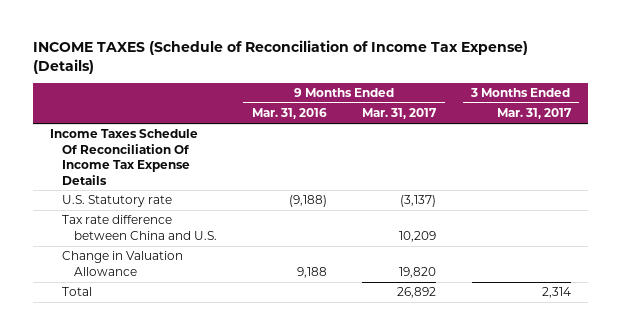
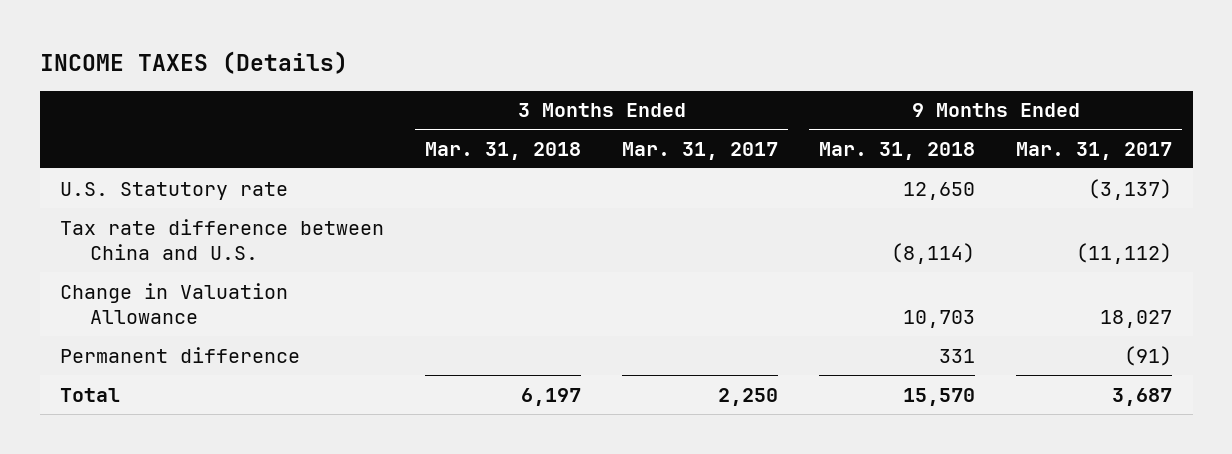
- INCOME TAXES (Schedule of Reconciliation of Income Tax Expense) (Details)
+ INCOME TAXES (Details)
- | 9 Months Ended Mar. 31, 2016 | 9 Months Ended Mar. 31, 2017 | 3 Months Ended Mar. 31, 2017
+ | 3 Months Ended Mar. 31, 2018 | 3 Months Ended Mar. 31, 2017 | 9 Months Ended Mar. 31, 2018 | 9 Months Ended Mar. 31, 2017
- Income Taxes Schedule Of Reconciliation Of Income Tax Expense Details
- Tax rate difference between China and U.S. | | 10,209 |
- Change in Valuation Allowance | 9,188 | 19,820 |
- Total | | 26,892 | 2,314
+ Tax rate difference between China and U.S. | | | (8,114) | (11,112)
+ Change in Valuation Allowance | | | 10,703 | 18,027
+ Permanent difference | | | 331 | (91)
+ Total | 6,197 | 2,250 | 15,570 | 3,687

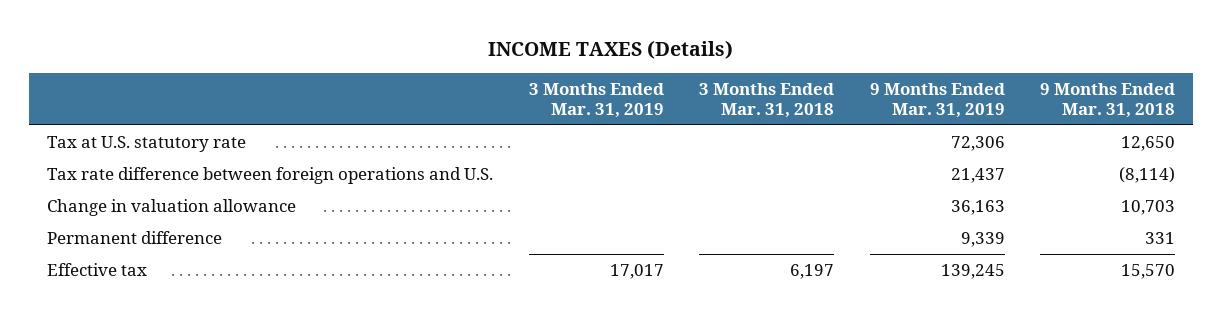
- | 3 Months Ended Mar. 31, 2018 | 3 Months Ended Mar. 31, 2017 | 9 Months Ended Mar. 31, 2018 | 9 Months Ended Mar. 31, 2017
+ | 3 Months Ended Mar. 31, 2019 | 3 Months Ended Mar. 31, 2018 | 9 Months Ended Mar. 31, 2019 | 9 Months Ended Mar. 31, 2018
- U.S. Statutory rate | | | 12,650 | (3,137)
- Tax rate difference between China and U.S. | | | (8,114) | (11,112)
- Change in Valuation Allowance | | | 10,703 | 18,027
+ Tax at U.S. statutory rate | | | 72,306 | 12,650
+ Tax rate difference between foreign operations and U.S. | | | 21,437 | (8,114)
+ Change in valuation allowance | | | 36,163 | 10,703
- Total | 6,197 | 2,250 | 15,570 | 3,687
+ Effective tax | 17,017 | 6,197 | 139,245 | 15,570

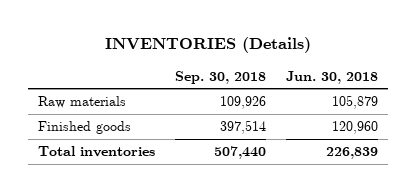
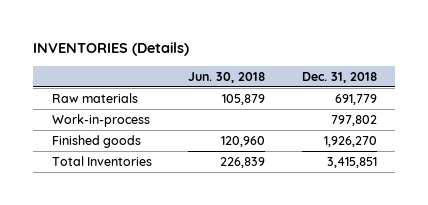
- | Sep. 30, 2018 | Jun. 30, 2018
+ | Jun. 30, 2018 | Dec. 31, 2018
+ Work-in-process | | 797,802
- Total inventories | 507,440 | 226,839
+ Total Inventories | 226,839 | 3,415,851

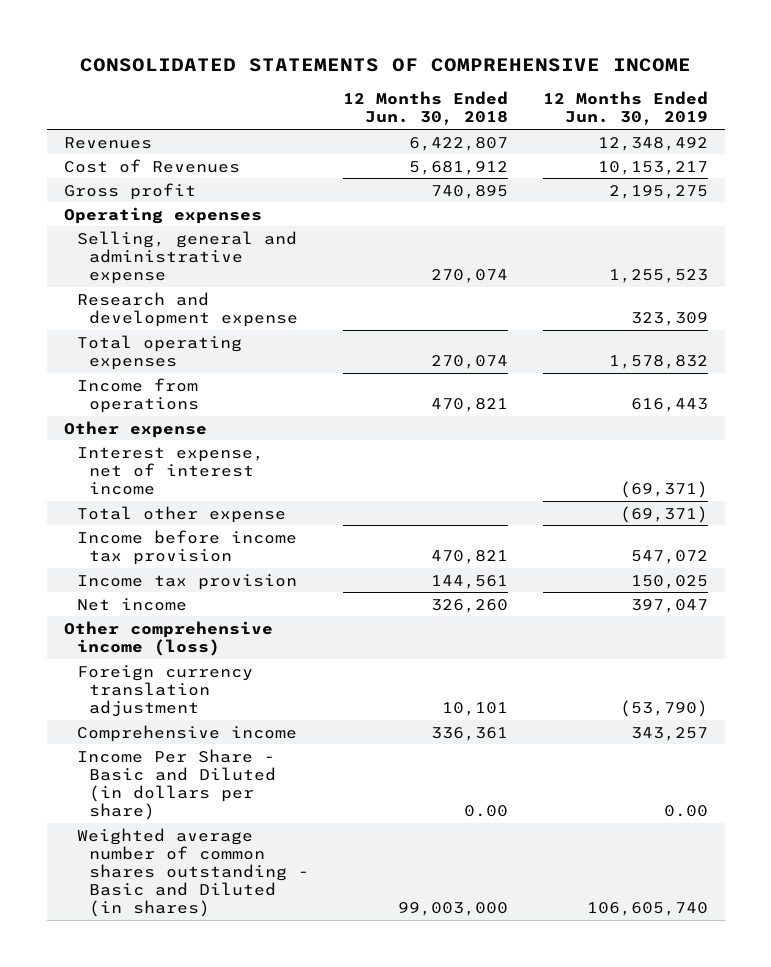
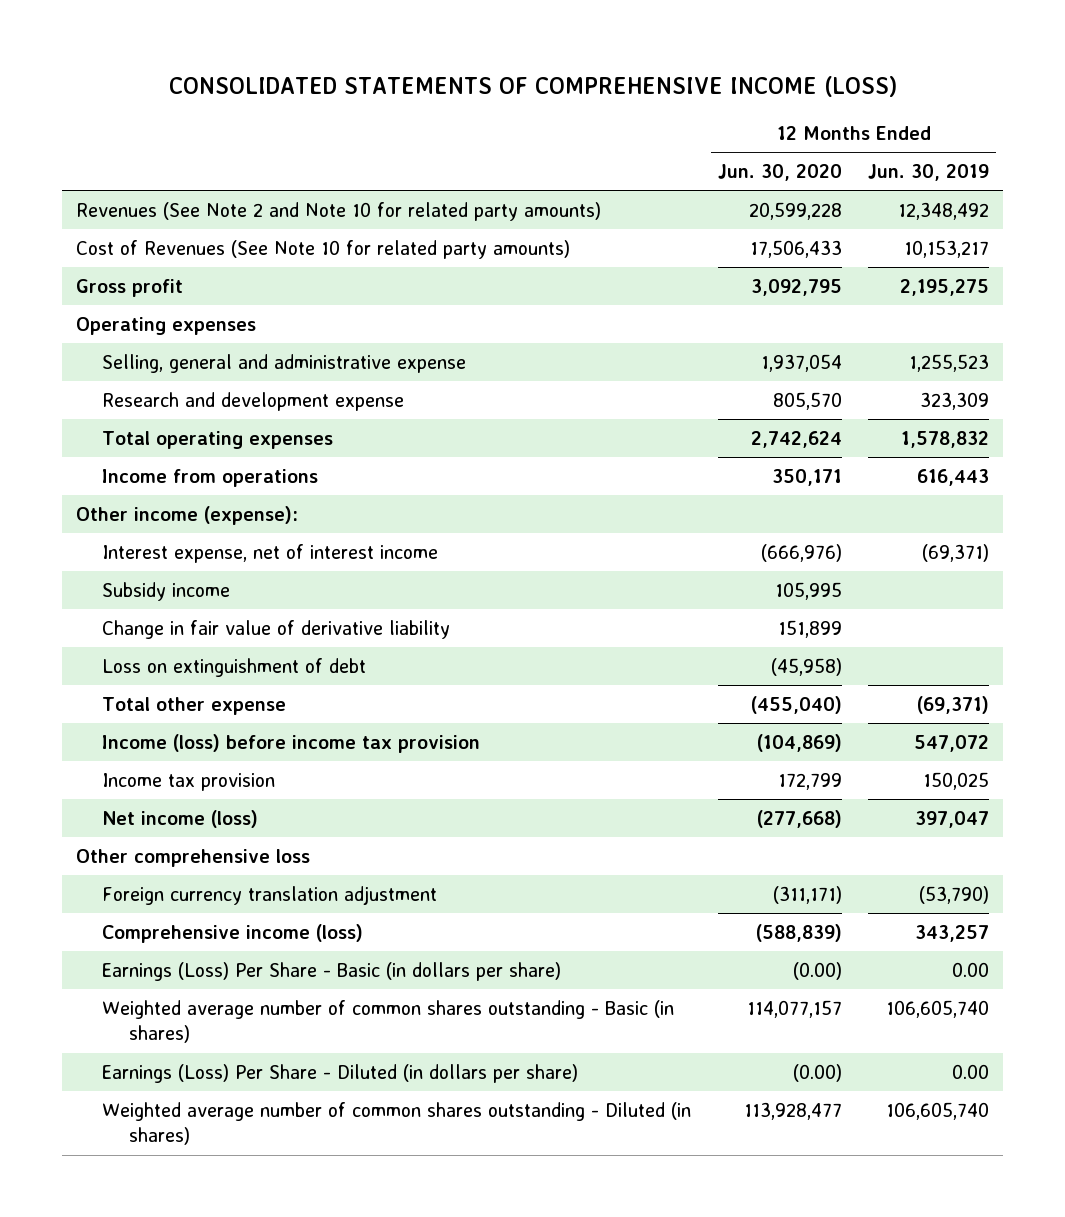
- CONSOLIDATED STATEMENTS OF COMPREHENSIVE INCOME
+ CONSOLIDATED STATEMENTS OF COMPREHENSIVE INCOME (LOSS)
- | 12 Months Ended Jun. 30, 2018 | 12 Months Ended Jun. 30, 2019
+ | 12 Months Ended Jun. 30, 2020 | 12 Months Ended Jun. 30, 2019
- Revenues | 6,422,807 | 12,348,492
- Cost of Revenues | 5,681,912 | 10,153,217
+ Revenues (See Note 2 and Note 10 for related party amounts) | 20,599,228 | 12,348,492
+ Cost of Revenues (See Note 10 for related party amounts) | 17,506,433 | 10,153,217
- Other expense
+ Other income (expense):
+ Subsidy income | 105,995 |
+ Change in fair value of derivative liability | 151,899 |
+ Loss on extinguishment of debt | (45,958) |
- Income before income tax provision | 470,821 | 547,072
+ Income (loss) before income tax provision | (104,869) | 547,072
- Net income | 326,260 | 397,047
- Other comprehensive income (loss)
+ Net income (loss) | (277,668) | 397,047
+ Other comprehensive loss
- Comprehensive income | 336,361 | 343,257
- Income Per Share - Basic and Diluted (in dollars per share) | 0.00 | 0.00
- Weighted average number of common shares outstanding - Basic and Diluted (in shares) | 99,003,000 | 106,605,740
+ Comprehensive income (loss) | (588,839) | 343,257
+ Earnings (Loss) Per Share - Basic (in dollars per share) | (0.00) | 0.00
+ Weighted average number of common shares outstanding - Basic (in shares) | 114,077,157 | 106,605,740
+ Earnings (Loss) Per Share - Diluted (in dollars per share) | (0.00) | 0.00
+ Weighted average number of common shares outstanding - Diluted (in shares) | 113,928,477 | 106,605,740

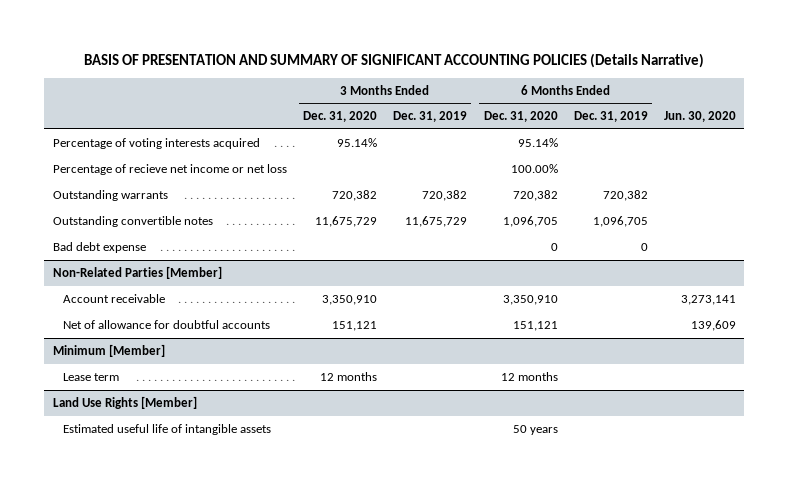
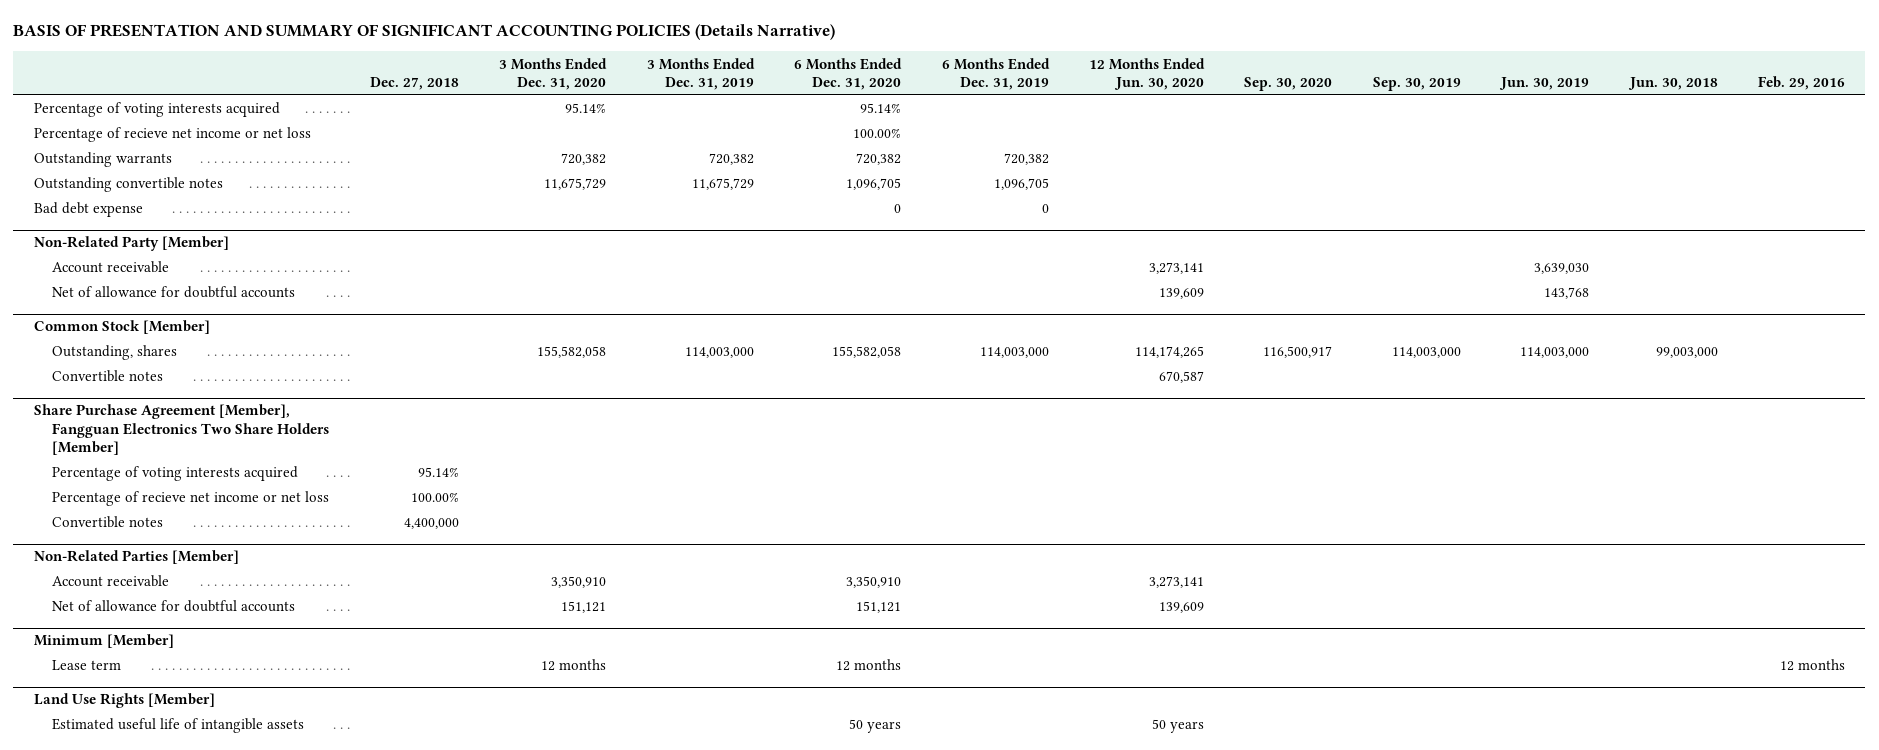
- | 3 Months Ended Dec. 31, 2020 | 3 Months Ended Dec. 31, 2019 | 6 Months Ended Dec. 31, 2020 | 6 Months Ended Dec. 31, 2019 | Jun. 30, 2020
+ | Dec. 27, 2018 | 3 Months Ended Dec. 31, 2020 | 3 Months Ended Dec. 31, 2019 | 6 Months Ended Dec. 31, 2020 | 6 Months Ended Dec. 31, 2019 | 12 Months Ended Jun. 30, 2020 | Sep. 30, 2020 | Sep. 30, 2019 | Jun. 30, 2019 | Jun. 30, 2018 | Feb. 29, 2016
+ Non-Related Party [Member]
+ Account receivable | | | | | | 3,273,141 | | | 3,639,030 | |
+ Net of allowance for doubtful accounts | | | | | | 139,609 | | | 143,768 | |
+ Common Stock [Member]
+ Outstanding, shares | | 155,582,058 | 114,003,000 | 155,582,058 | 114,003,000 | 114,174,265 | 116,500,917 | 114,003,000 | 114,003,000 | 99,003,000 |
+ Convertible notes | | | | | | 670,587 | | | | |
+ Share Purchase Agreement [Member], Fangguan Electronics Two Share Holders [Member]
+ Percentage of voting interests acquired | 95.14% | | | | | | | | | |
+ Percentage of recieve net income or net loss | 100.00% | | | | | | | | | |
+ Convertible notes | 4,400,000 | | | | | | | | | |

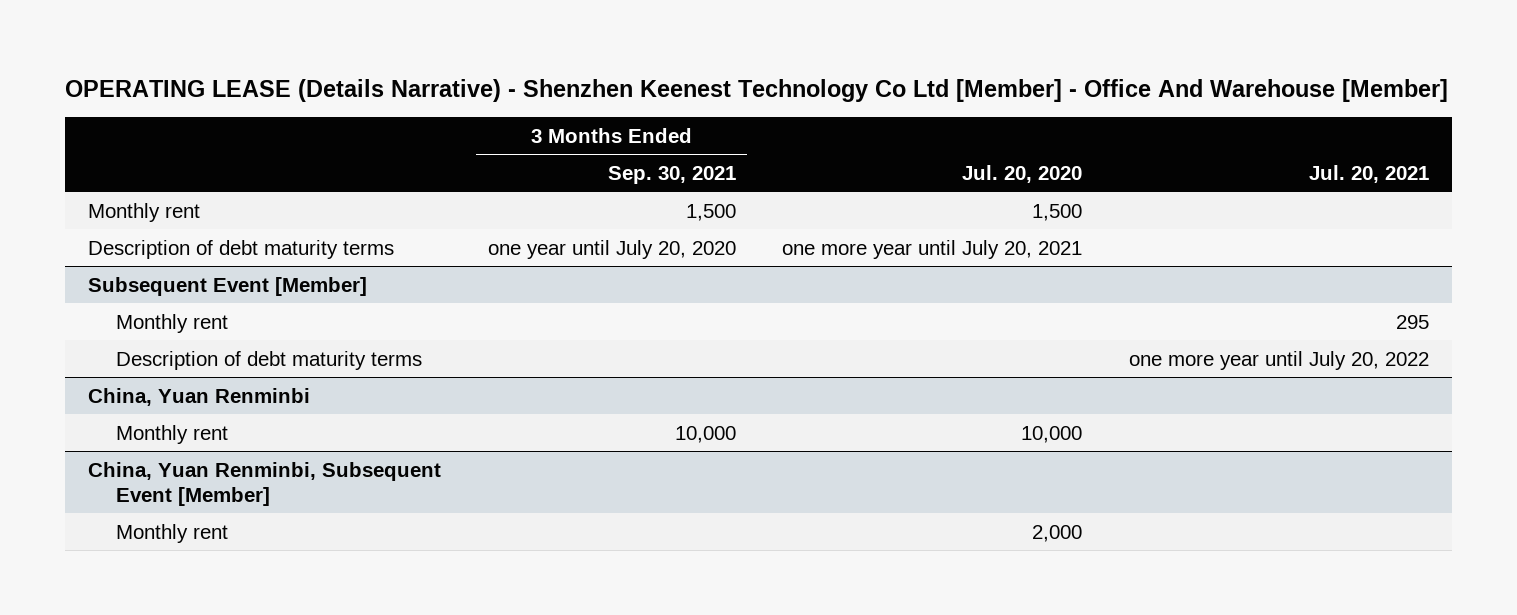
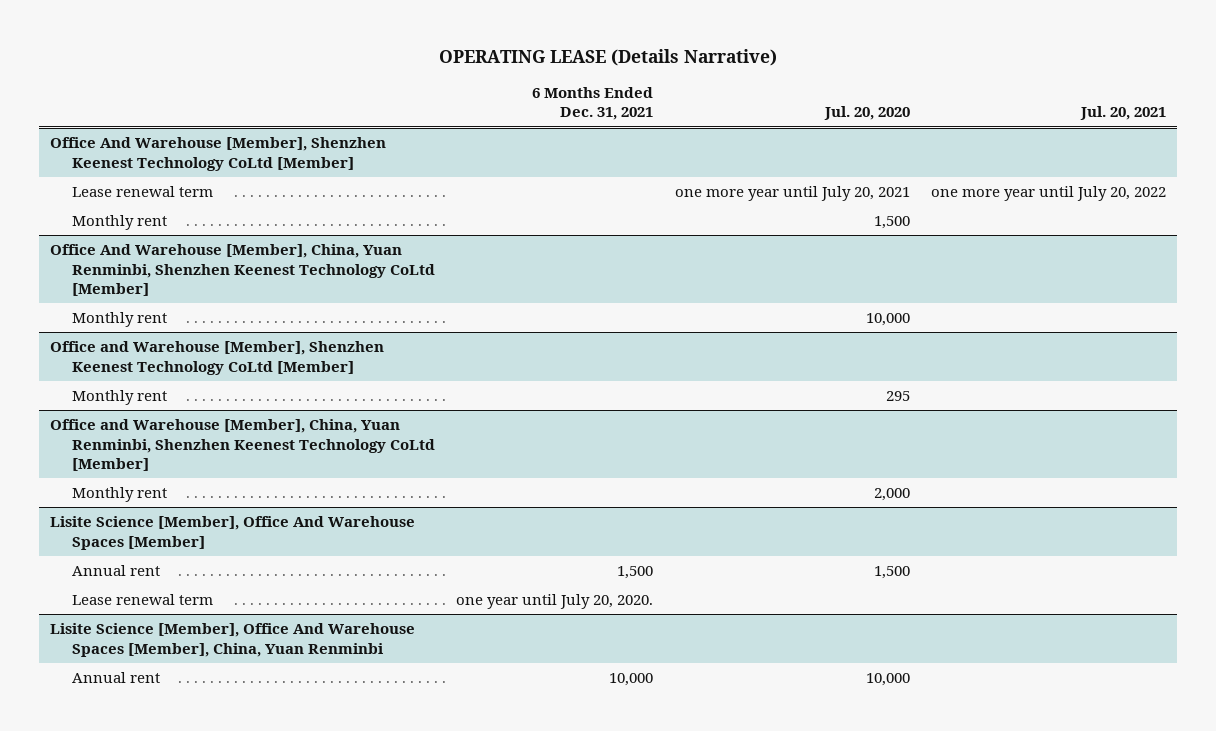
- OPERATING LEASE (Details Narrative) - Shenzhen Keenest Technology Co Ltd [Member] - Office And Warehouse [Member]
+ OPERATING LEASE (Details Narrative)
- | 3 Months Ended Sep. 30, 2021 | Jul. 20, 2020 | Jul. 20, 2021
+ | 6 Months Ended Dec. 31, 2021 | Jul. 20, 2020 | Jul. 20, 2021
+ Office And Warehouse [Member], Shenzhen Keenest Technology CoLtd [Member]
+ Lease renewal term | | one more year until July 20, 2021 | one more year until July 20, 2022
- Description of debt maturity terms | one year until July 20, 2020 | one more year until July 20, 2021 |
- Subsequent Event [Member]
- Monthly rent | | | 295
- Description of debt maturity terms | | | one more year until July 20, 2022
- China, Yuan Renminbi
+ Office And Warehouse [Member], China, Yuan Renminbi, Shenzhen Keenest Technology CoLtd [Member]
- China, Yuan Renminbi, Subsequent Event [Member]
+ Office and Warehouse [Member], Shenzhen Keenest Technology CoLtd [Member]
+ Monthly rent | | 295 |
+ Office and Warehouse [Member], China, Yuan Renminbi, Shenzhen Keenest Technology CoLtd [Member]
+ Lisite Science [Member], Office And Warehouse Spaces [Member]
+ Annual rent | 1,500 | 1,500 |
+ Lease renewal term | one year until July 20, 2020. | |
+ Lisite Science [Member], Office And Warehouse Spaces [Member], China, Yuan Renminbi
+ Annual rent | 10,000 | 10,000 |

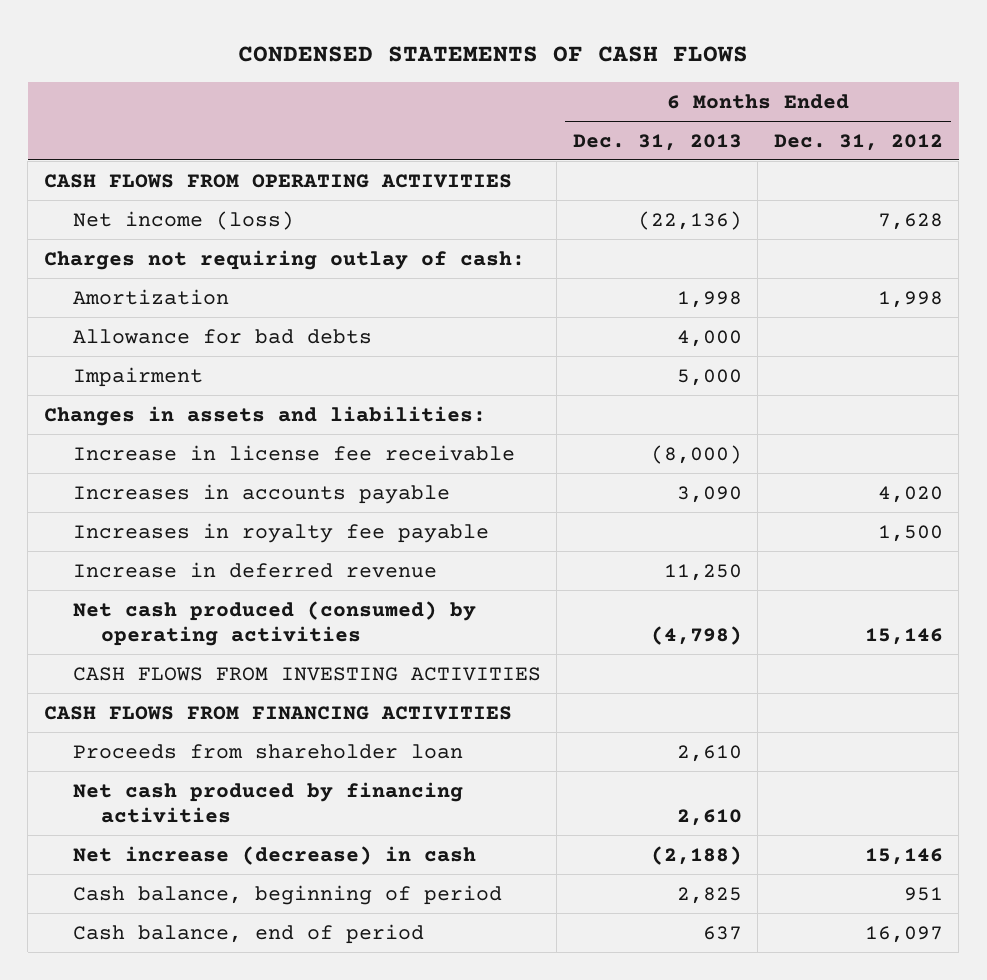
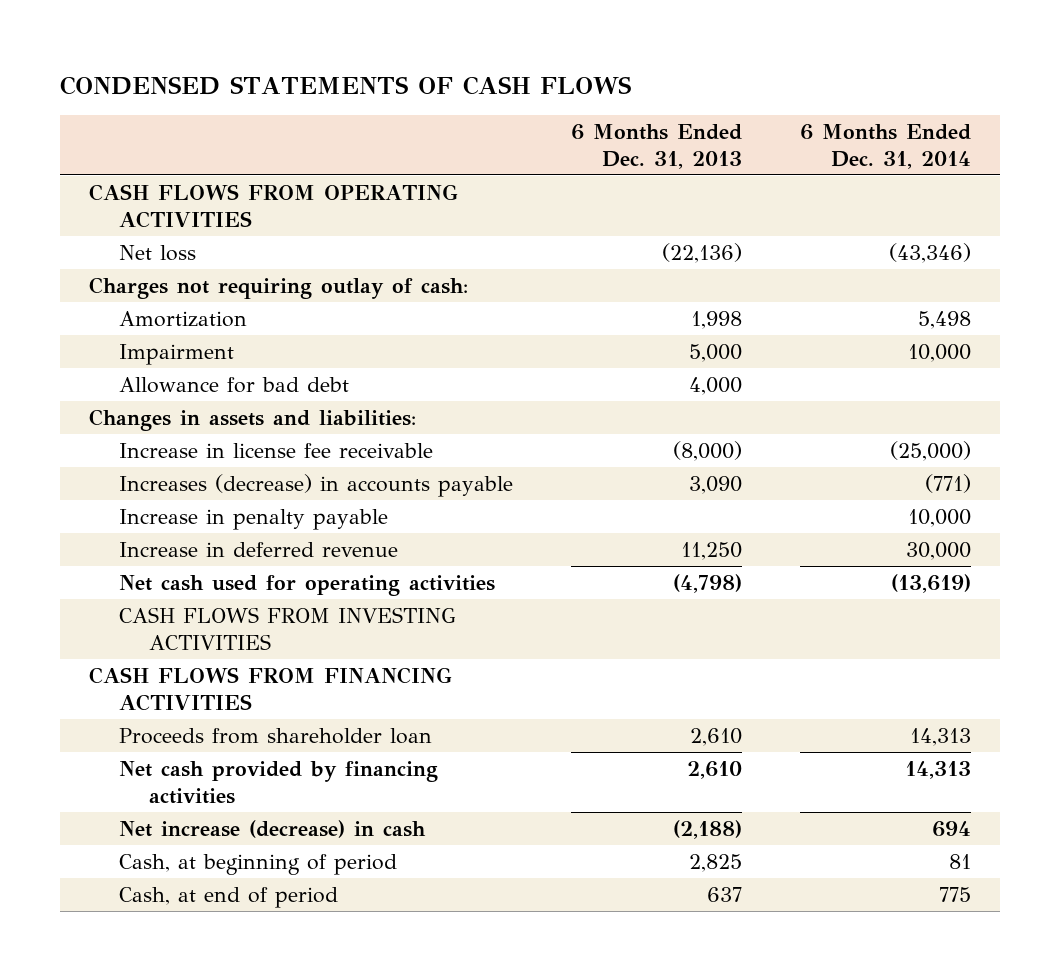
- | 6 Months Ended Dec. 31, 2013 | 6 Months Ended Dec. 31, 2012
+ | 6 Months Ended Dec. 31, 2013 | 6 Months Ended Dec. 31, 2014
- Net income (loss) | (22,136) | 7,628
+ Net loss | (22,136) | (43,346)
- Allowance for bad debts | 4,000 |
+ Allowance for bad debt | 4,000 |
- Increases in accounts payable | 3,090 | 4,020
- Increases in royalty fee payable | | 1,500
+ Increases (decrease) in accounts payable | 3,090 | (771)
+ Increase in penalty payable | | 10,000
- Net cash produced (consumed) by operating activities | (4,798) | 15,146
+ Net cash used for operating activities | (4,798) | (13,619)
- Net cash produced by financing activities | 2,610 |
+ Net cash provided by financing activities | 2,610 | 14,313
- Cash balance, beginning of period | 2,825 | 951
- Cash balance, end of period | 637 | 16,097
+ Cash, at beginning of period | 2,825 | 81
+ Cash, at end of period | 637 | 775

